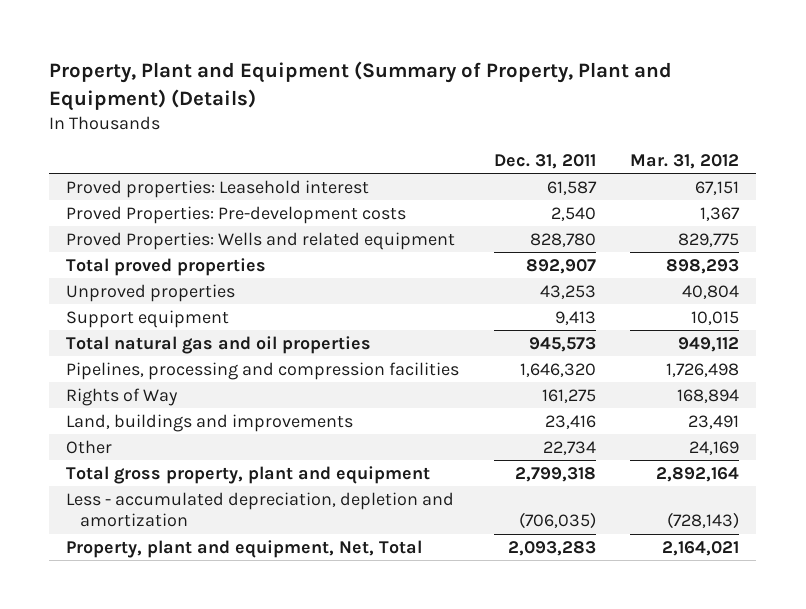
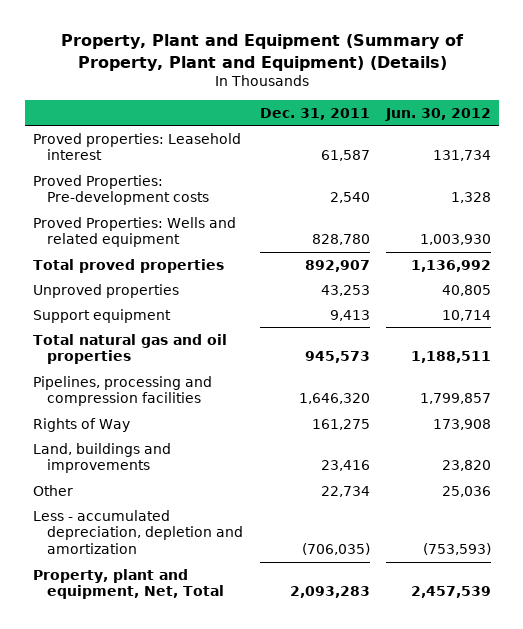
- | Dec. 31, 2011 | Mar. 31, 2012
+ | Dec. 31, 2011 | Jun. 30, 2012
- Total gross property, plant and equipment | 2,799,318 | 2,892,164

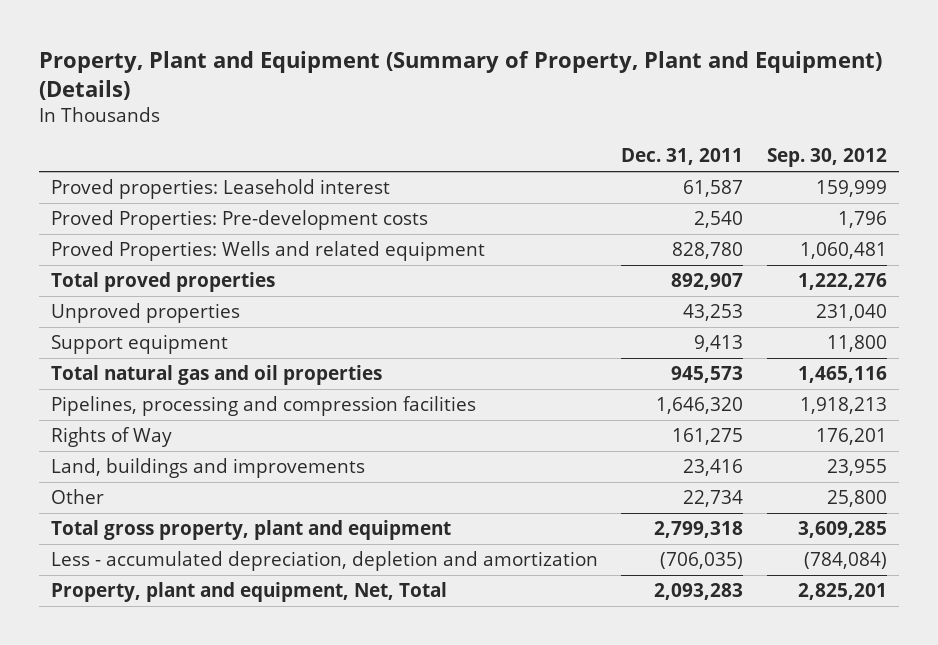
- | Dec. 31, 2011 | Jun. 30, 2012
+ | Dec. 31, 2011 | Sep. 30, 2012
+ Total gross property, plant and equipment | 2,799,318 | 3,609,285

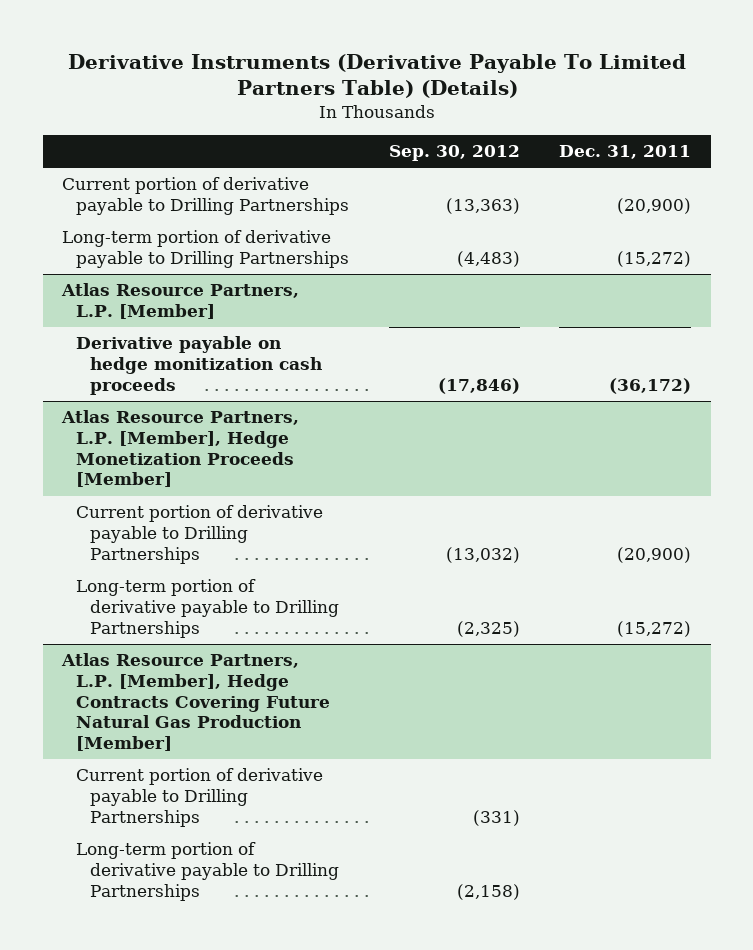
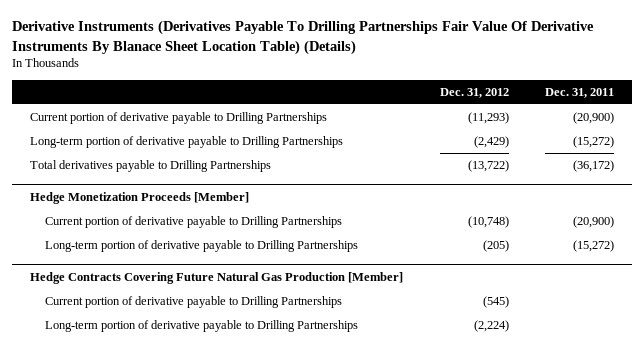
- Derivative Instruments (Derivative Payable To Limited Partners Table) (Details)
+ Derivative Instruments (Derivatives Payable To Drilling Partnerships Fair Value Of Derivative Instruments By Blanace Sheet Location Table) (Details)
- | Sep. 30, 2012 | Dec. 31, 2011
+ | Dec. 31, 2012 | Dec. 31, 2011
- Atlas Resource Partners, L.P. [Member]
- Derivative payable on hedge monitization cash proceeds | (17,846) | (36,172)
- Atlas Resource Partners, L.P. [Member], Hedge Monetization Proceeds [Member]
+ Total derivatives payable to Drilling Partnerships | (13,722) | (36,172)
+ Hedge Monetization Proceeds [Member]
- Atlas Resource Partners, L.P. [Member], Hedge Contracts Covering Future Natural Gas Production [Member]
+ Hedge Contracts Covering Future Natural Gas Production [Member]

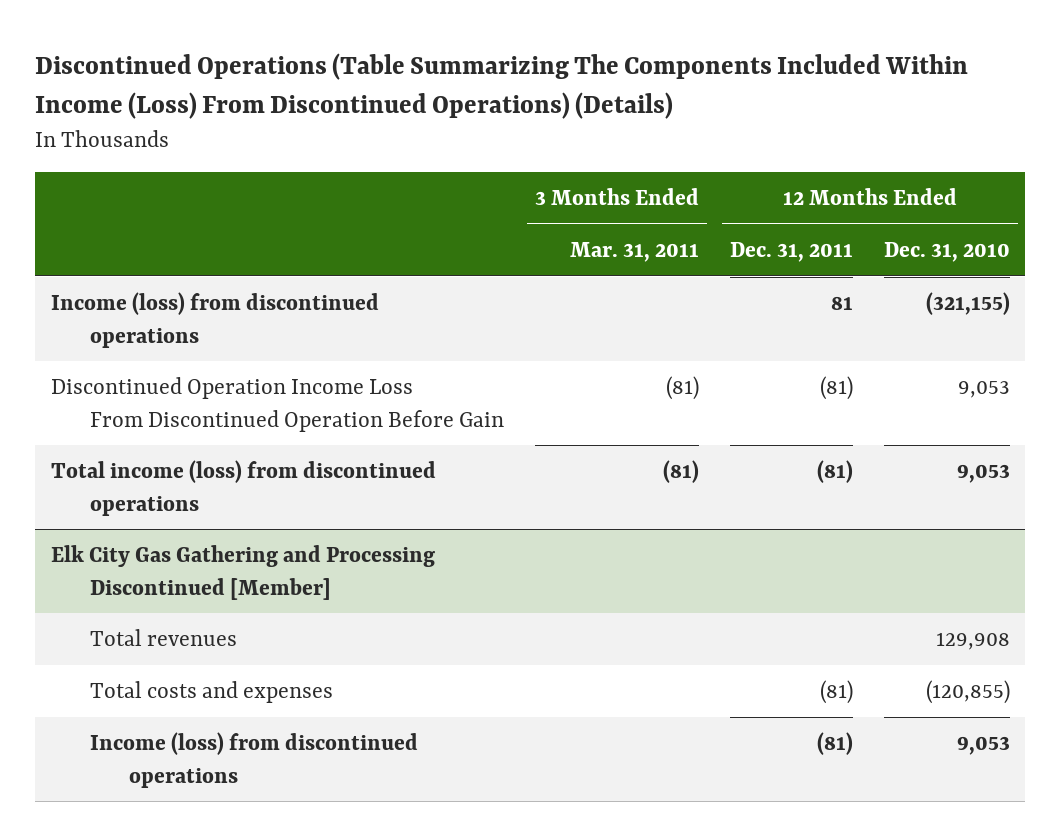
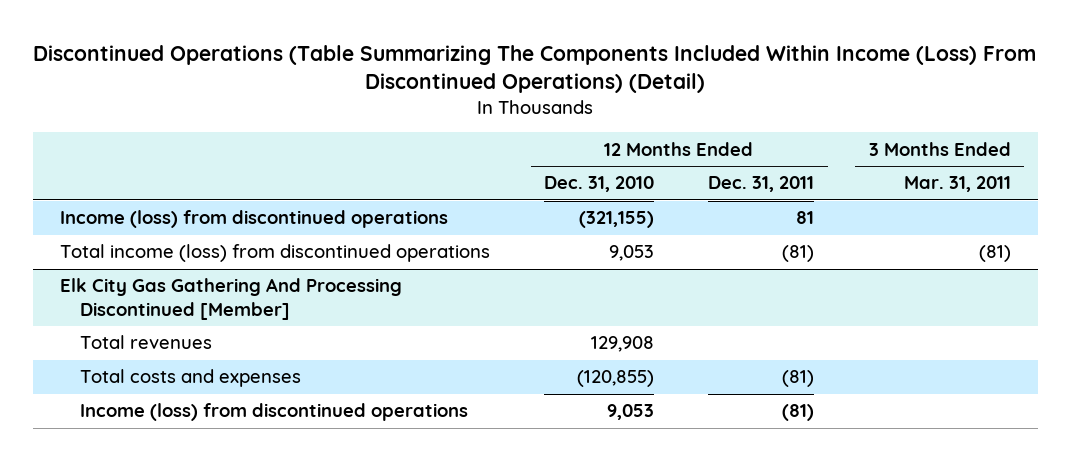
- Discontinued Operations (Table Summarizing The Components Included Within Income (Loss) From Discontinued Operations) (Details)
+ Discontinued Operations (Table Summarizing The Components Included Within Income (Loss) From Discontinued Operations) (Detail)
- | 3 Months Ended Mar. 31, 2011 | 12 Months Ended Dec. 31, 2011 | 12 Months Ended Dec. 31, 2010
+ | 12 Months Ended Dec. 31, 2010 | 12 Months Ended Dec. 31, 2011 | 3 Months Ended Mar. 31, 2011
- Discontinued Operation Income Loss From Discontinued Operation Before Gain | (81) | (81) | 9,053
- Elk City Gas Gathering and Processing Discontinued [Member]
+ Elk City Gas Gathering And Processing Discontinued [Member]

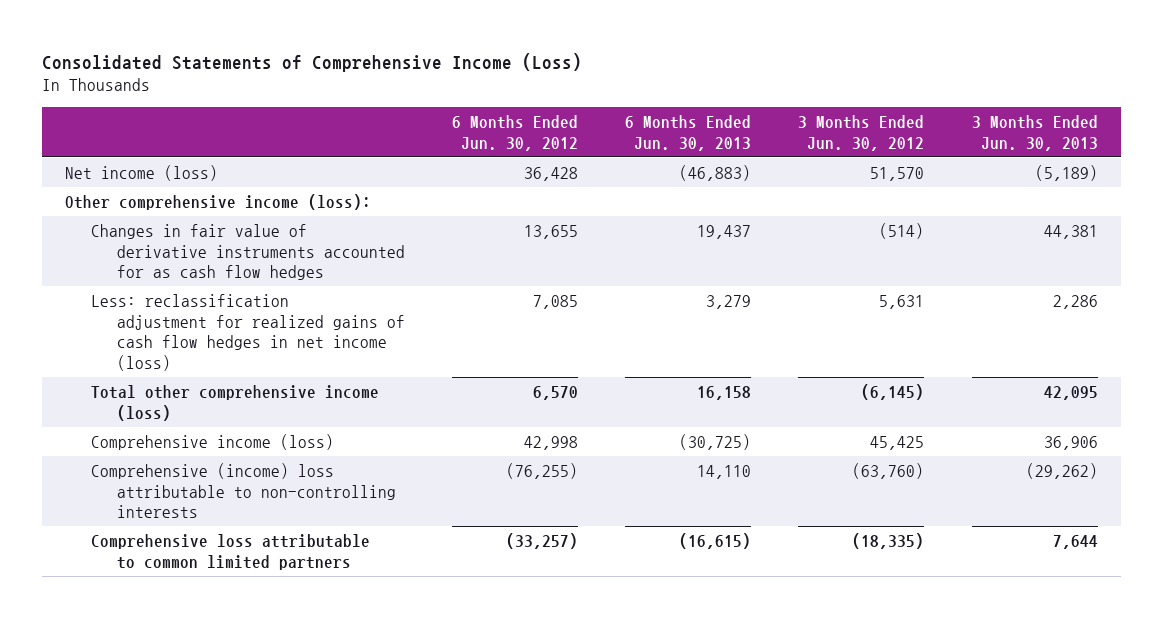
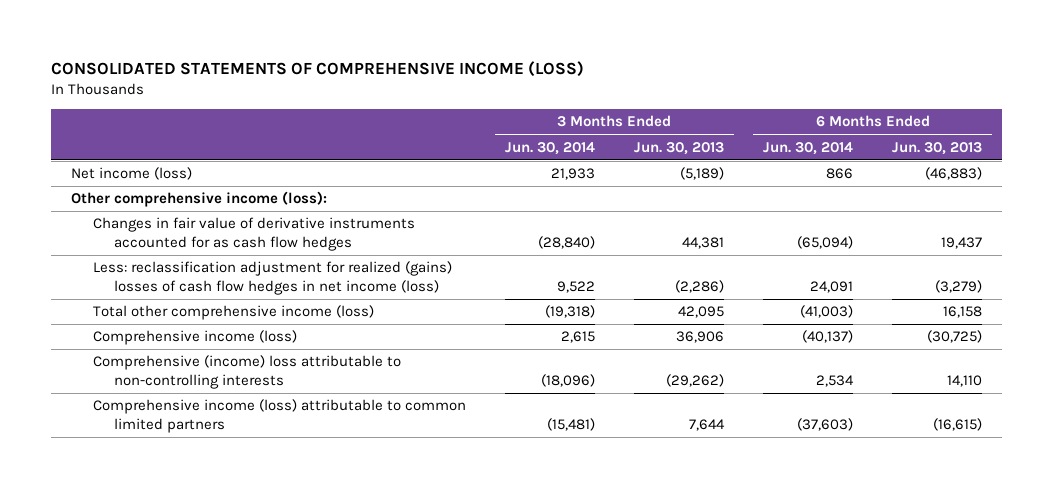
- Consolidated Statements of Comprehensive Income (Loss)
+ CONSOLIDATED STATEMENTS OF COMPREHENSIVE INCOME (LOSS)
- | 6 Months Ended Jun. 30, 2012 | 6 Months Ended Jun. 30, 2013 | 3 Months Ended Jun. 30, 2012 | 3 Months Ended Jun. 30, 2013
+ | 3 Months Ended Jun. 30, 2014 | 3 Months Ended Jun. 30, 2013 | 6 Months Ended Jun. 30, 2014 | 6 Months Ended Jun. 30, 2013
- Less: reclassification adjustment for realized gains of cash flow hedges in net income (loss) | 7,085 | 3,279 | 5,631 | 2,286
+ Less: reclassification adjustment for realized (gains) losses of cash flow hedges in net income (loss) | 9,522 | (2,286) | 24,091 | (3,279)
- Comprehensive loss attributable to common limited partners | (33,257) | (16,615) | (18,335) | 7,644
+ Comprehensive income (loss) attributable to common limited partners | (15,481) | 7,644 | (37,603) | (16,615)

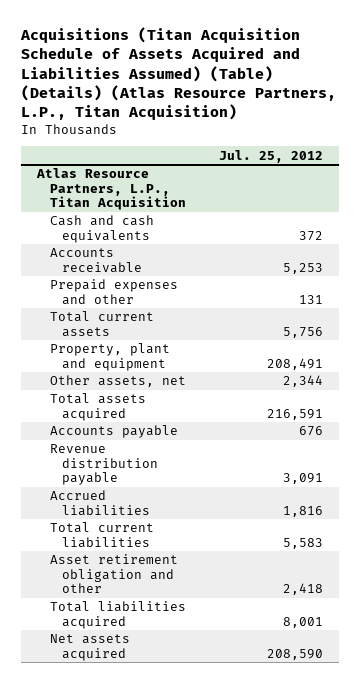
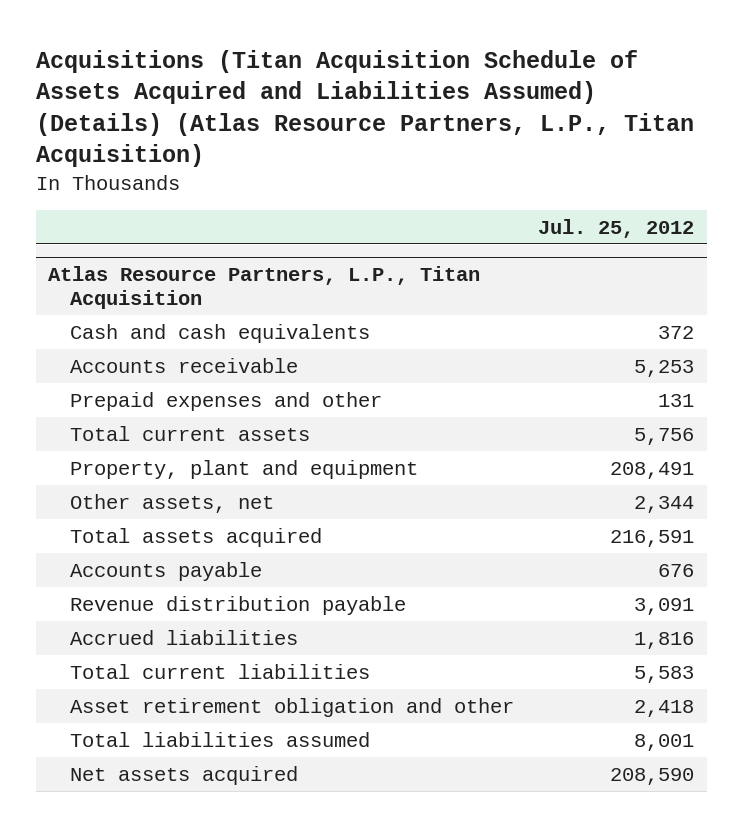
- Acquisitions (Titan Acquisition Schedule of Assets Acquired and Liabilities Assumed) (Table) (Details) (Atlas Resource Partners, L.P., Titan Acquisition)
+ Acquisitions (Titan Acquisition Schedule of Assets Acquired and Liabilities Assumed) (Details) (Atlas Resource Partners, L.P., Titan Acquisition)
@ Atlas Resource Partners, L.P., Titan Acquisition
- Total liabilities acquired | 8,001
+ Total liabilities assumed | 8,001

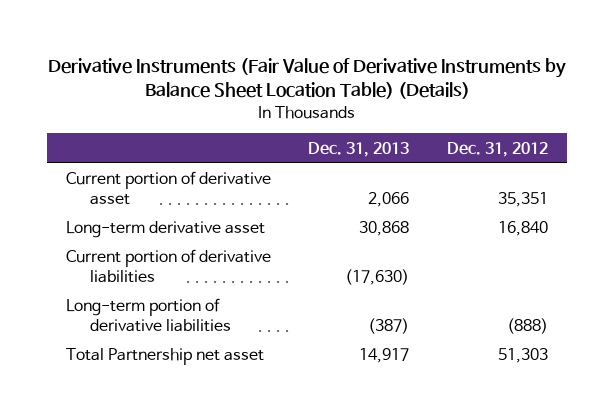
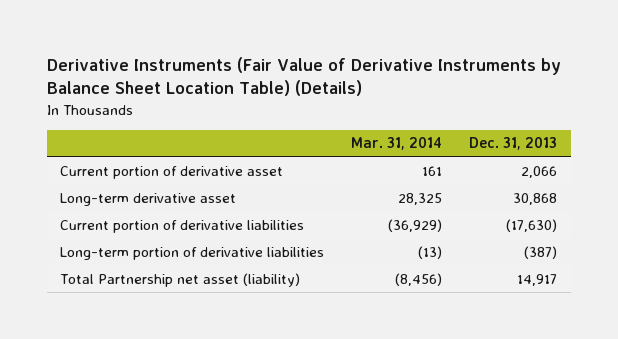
- | Dec. 31, 2013 | Dec. 31, 2012
+ | Mar. 31, 2014 | Dec. 31, 2013
- Total Partnership net asset | 14,917 | 51,303
+ Total Partnership net asset (liability) | (8,456) | 14,917

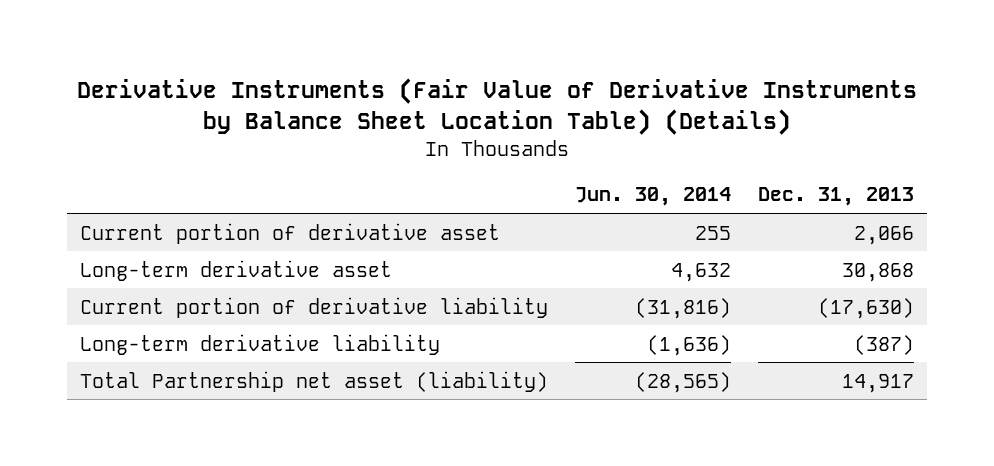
- | Mar. 31, 2014 | Dec. 31, 2013
+ | Jun. 30, 2014 | Dec. 31, 2013
- Current portion of derivative liabilities | (36,929) | (17,630)
- Long-term portion of derivative liabilities | (13) | (387)
+ Current portion of derivative liability | (31,816) | (17,630)
+ Long-term derivative liability | (1,636) | (387)

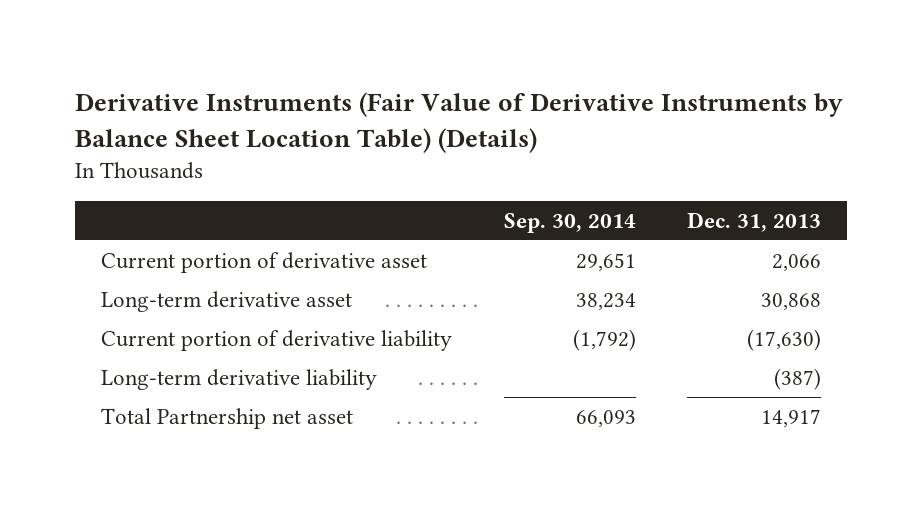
- | Jun. 30, 2014 | Dec. 31, 2013
+ | Sep. 30, 2014 | Dec. 31, 2013
- Total Partnership net asset (liability) | (28,565) | 14,917
+ Total Partnership net asset | 66,093 | 14,917

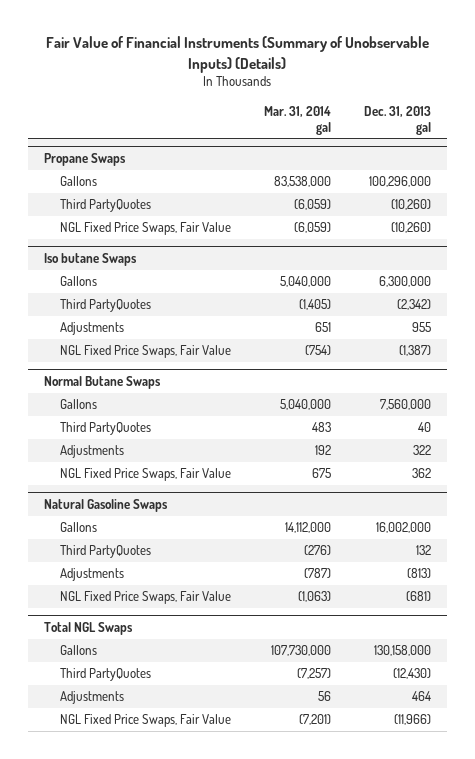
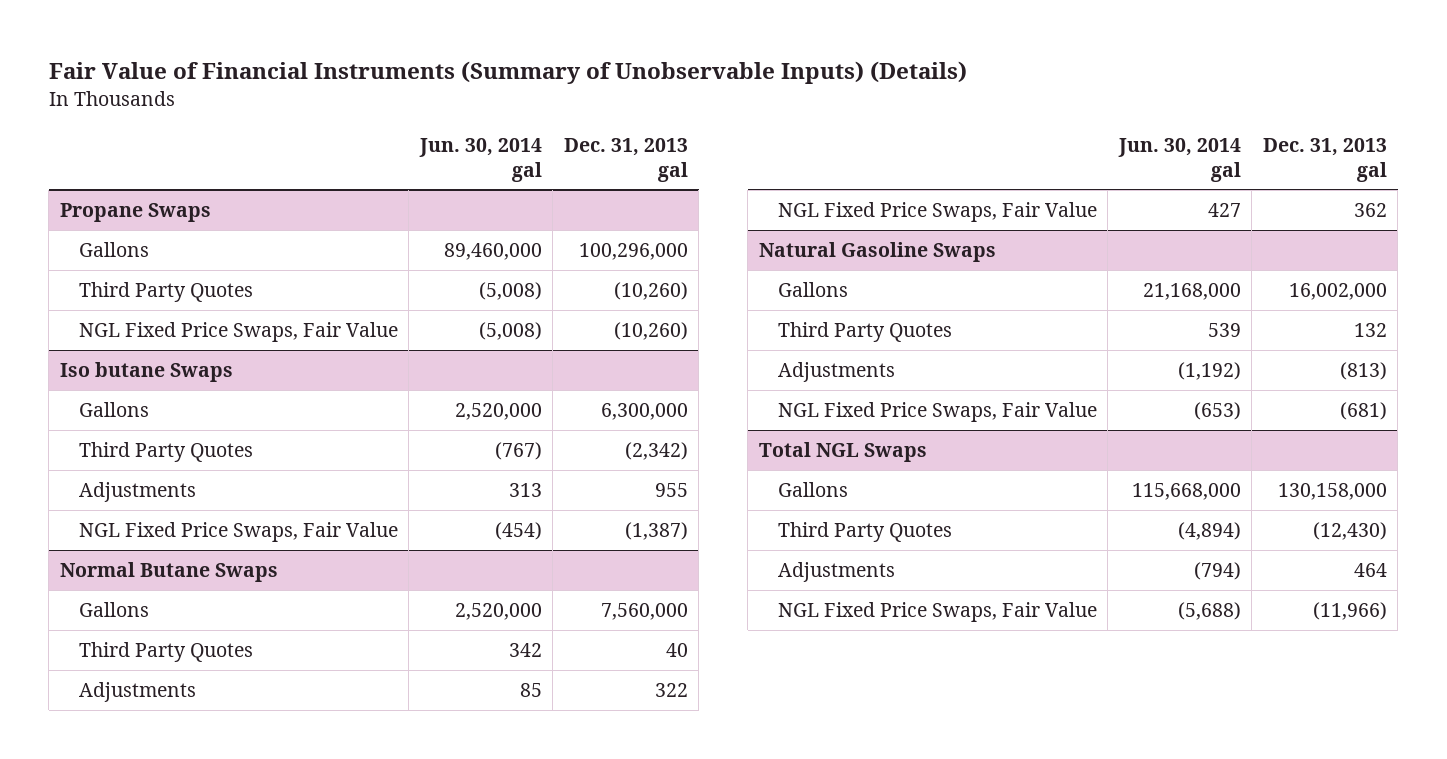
- | Mar. 31, 2014 gal | Dec. 31, 2013 gal
+ | Jun. 30, 2014 gal | Dec. 31, 2013 gal
@ Propane Swaps
- Third PartyQuotes | (6,059) | (10,260)
+ Third Party Quotes | (5,008) | (10,260)
@ Iso butane Swaps
- Third PartyQuotes | (1,405) | (2,342)
+ Third Party Quotes | (767) | (2,342)
@ Normal Butane Swaps
- Third PartyQuotes | 483 | 40
+ Third Party Quotes | 342 | 40
@ Natural Gasoline Swaps
- Third PartyQuotes | (276) | 132
+ Third Party Quotes | 539 | 132
@ Total NGL Swaps
- Third PartyQuotes | (7,257) | (12,430)
+ Third Party Quotes | (4,894) | (12,430)

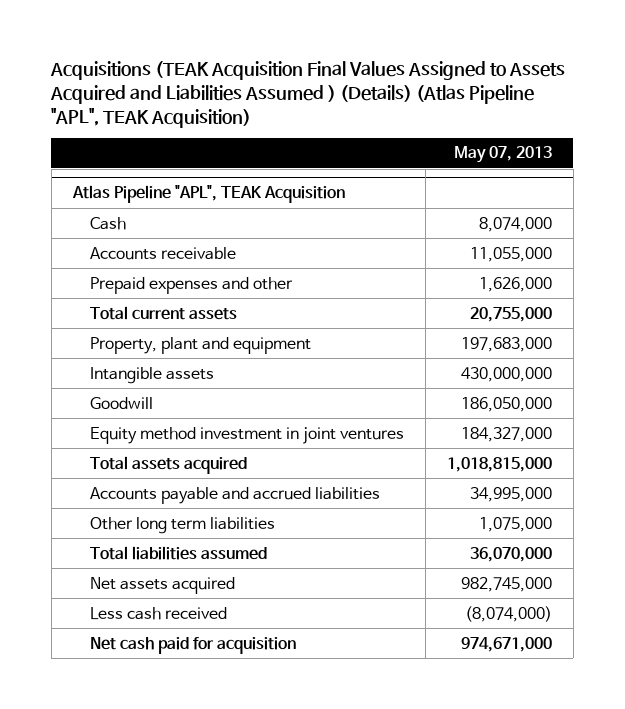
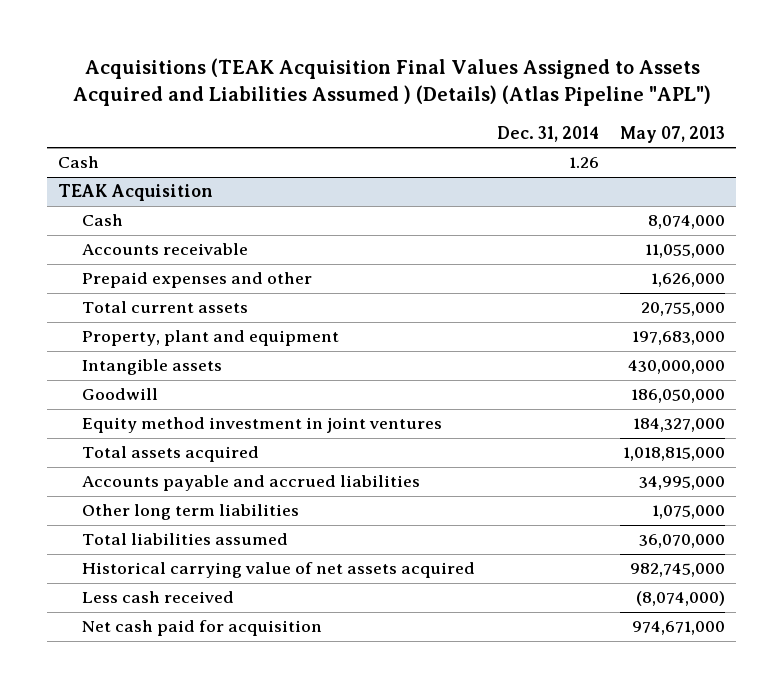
- Acquisitions (TEAK Acquisition Final Values Assigned to Assets Acquired and Liabilities Assumed ) (Details) (Atlas Pipeline "APL", TEAK Acquisition)
+ Acquisitions (TEAK Acquisition Final Values Assigned to Assets Acquired and Liabilities Assumed ) (Details) (Atlas Pipeline "APL")
- | May 07, 2013
+ | Dec. 31, 2014 | May 07, 2013
- Atlas Pipeline "APL", TEAK Acquisition
+ Cash | 1.26 |
+ TEAK Acquisition
- Net assets acquired | 982,745,000
+ Historical carrying value of net assets acquired | | 982,745,000

